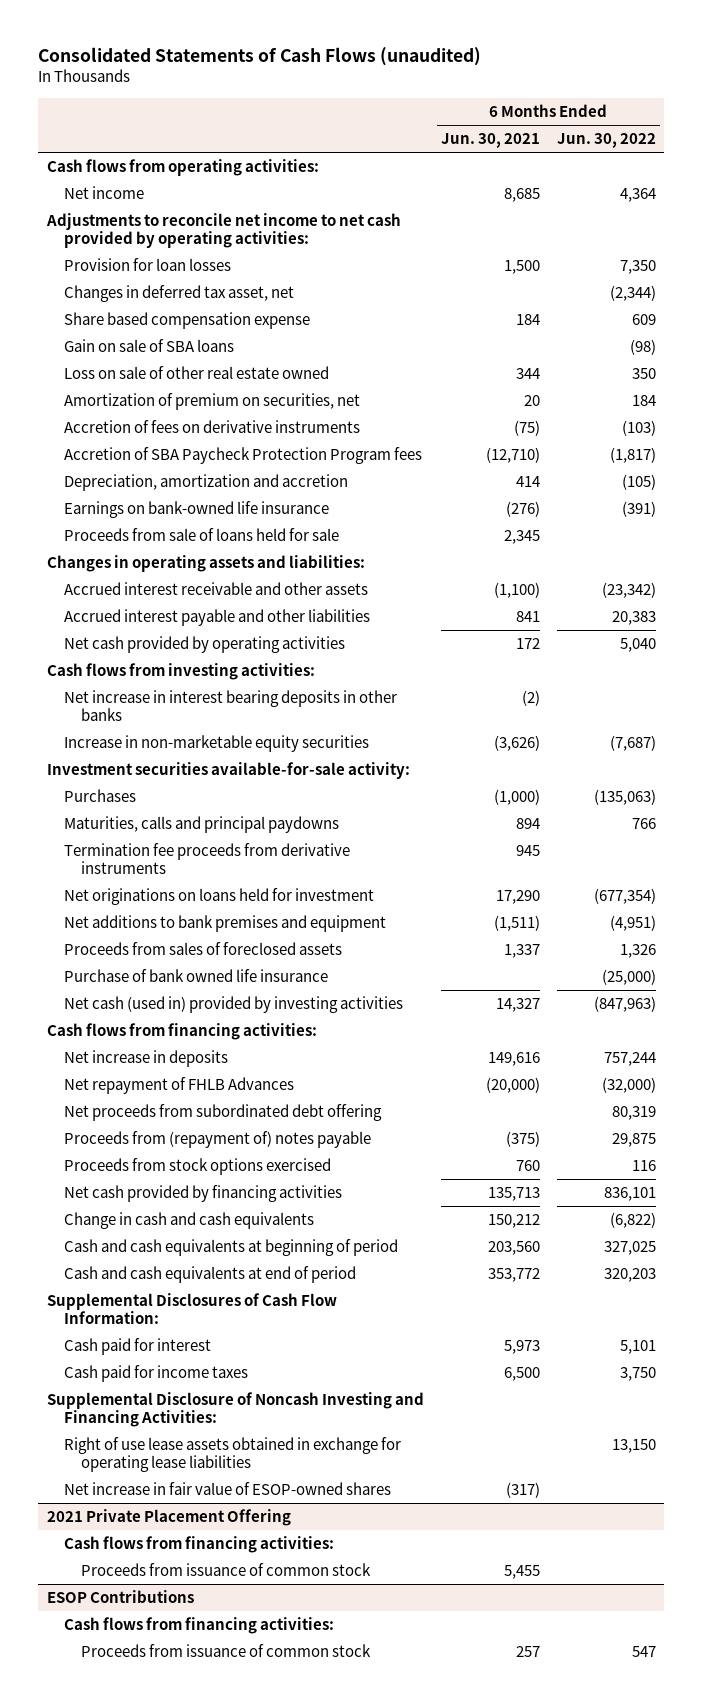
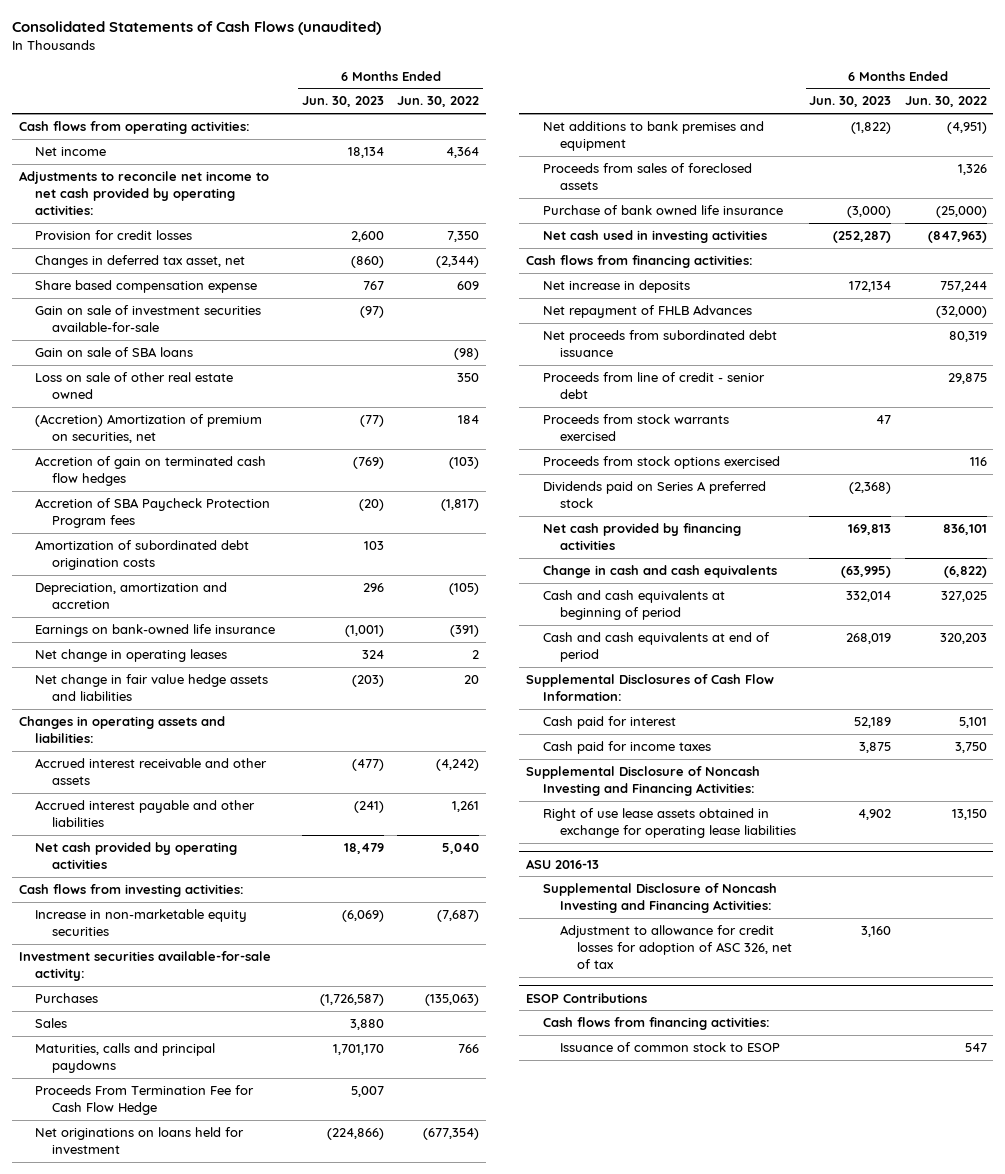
- | 6 Months Ended Jun. 30, 2021 | 6 Months Ended Jun. 30, 2022
+ | 6 Months Ended Jun. 30, 2023 | 6 Months Ended Jun. 30, 2022
- Provision for loan losses | 1,500 | 7,350
+ Provision for credit losses | 2,600 | 7,350
+ Gain on sale of investment securities available-for-sale | (97) |
- Amortization of premium on securities, net | 20 | 184
- Accretion of fees on derivative instruments | (75) | (103)
+ (Accretion) Amortization of premium on securities, net | (77) | 184
+ Accretion of gain on terminated cash flow hedges | (769) | (103)
+ Amortization of subordinated debt origination costs | 103 |
- Proceeds from sale of loans held for sale | 2,345 |
+ Net change in operating leases | 324 | 2
+ Net change in fair value hedge assets and liabilities | (203) | 20
- Accrued interest receivable and other assets | (1,100) | (23,342)
- Accrued interest payable and other liabilities | 841 | 20,383
+ Accrued interest receivable and other assets | (477) | (4,242)
+ Accrued interest payable and other liabilities | (241) | 1,261
- Net increase in interest bearing deposits in other banks | (2) |
+ Sales | 3,880 |
- Termination fee proceeds from derivative instruments | 945 |
+ Proceeds From Termination Fee for Cash Flow Hedge | 5,007 |
- Net cash (used in) provided by investing activities | 14,327 | (847,963)
+ Net cash used in investing activities | (252,287) | (847,963)
- Net proceeds from subordinated debt offering | | 80,319
- Proceeds from (repayment of) notes payable | (375) | 29,875
+ Net proceeds from subordinated debt issuance | | 80,319
+ Proceeds from line of credit - senior debt | | 29,875
+ Proceeds from stock warrants exercised | 47 |
+ Dividends paid on Series A preferred stock | (2,368) |
- Net increase in fair value of ESOP-owned shares | (317) |
- 2021 Private Placement Offering
- Cash flows from financing activities:
- Proceeds from issuance of common stock | 5,455 |
+ ASU 2016-13
+ Supplemental Disclosure of Noncash Investing and Financing Activities:
+ Adjustment to allowance for credit losses for adoption of ASC 326, net of tax | 3,160 |
@ ESOP Contributions
- Proceeds from issuance of common stock | 257 | 547
+ Issuance of common stock to ESOP | | 547

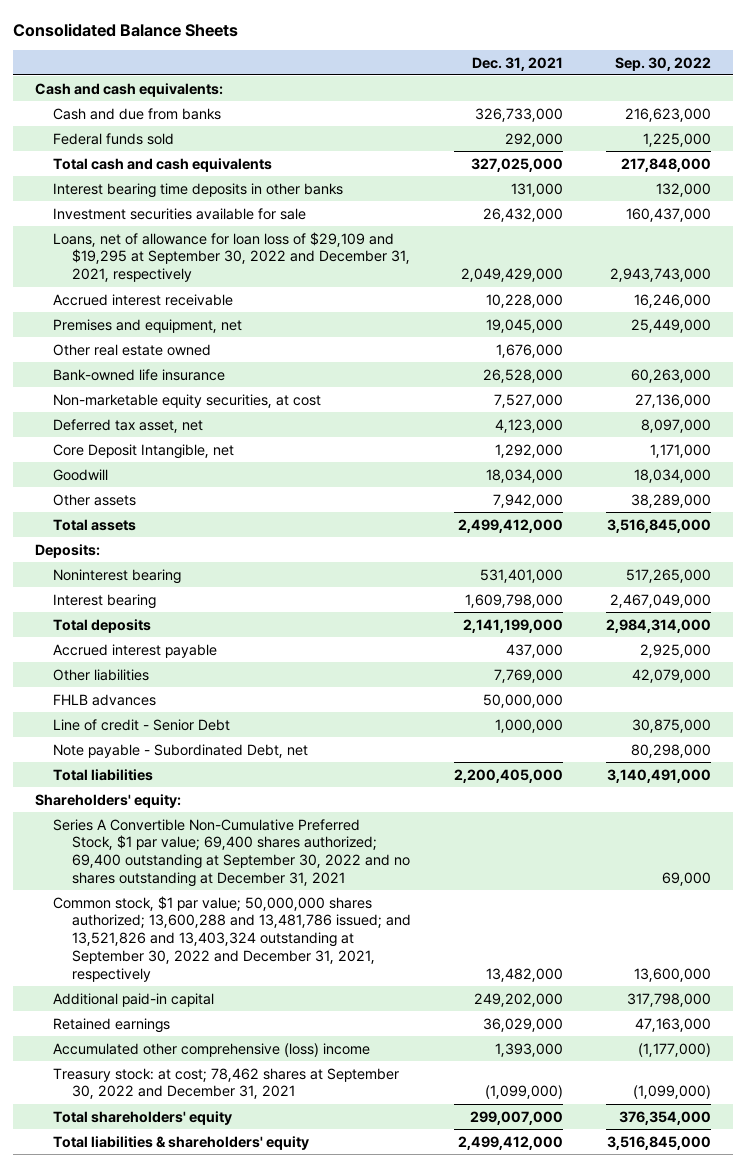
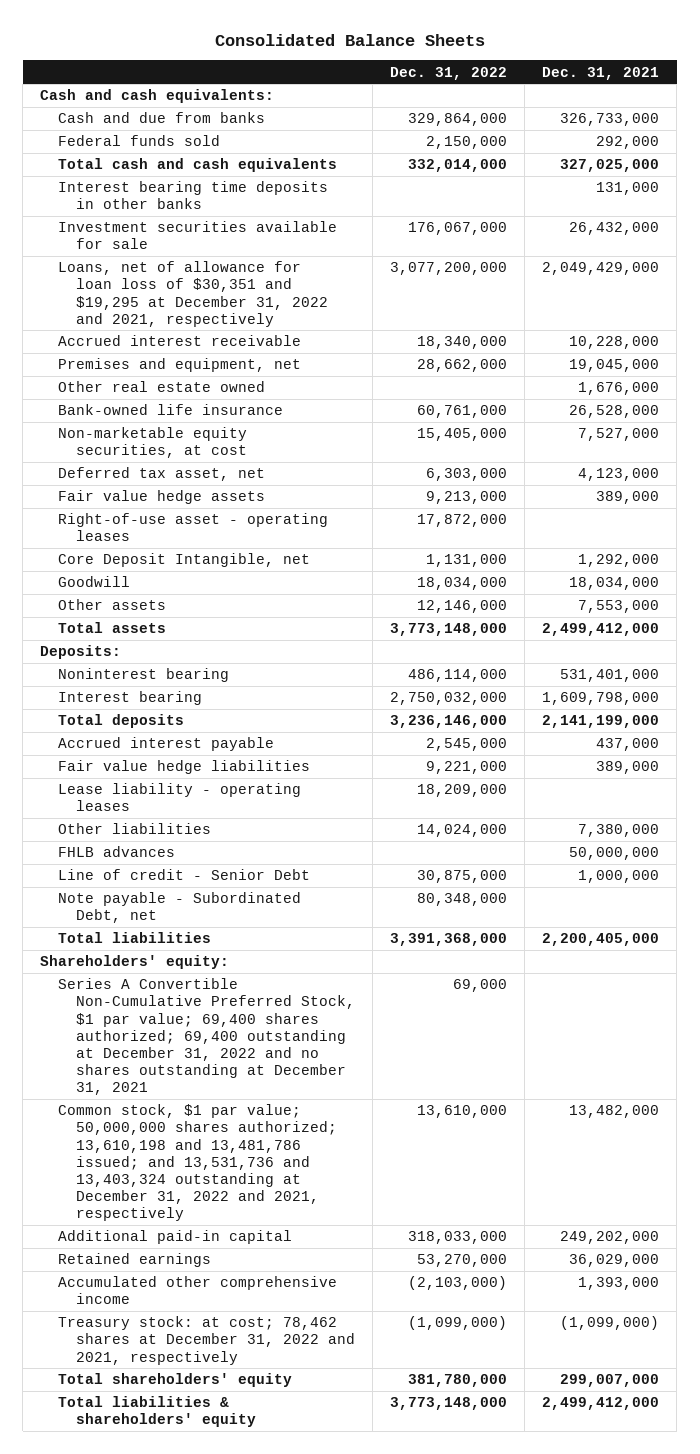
- | Dec. 31, 2021 | Sep. 30, 2022
+ | Dec. 31, 2022 | Dec. 31, 2021
- Loans, net of allowance for loan loss of $29,109 and $19,295 at September 30, 2022 and December 31, 2021, respectively | 2,049,429,000 | 2,943,743,000
+ Loans, net of allowance for loan loss of $30,351 and $19,295 at December 31, 2022 and 2021, respectively | 3,077,200,000 | 2,049,429,000
+ Fair value hedge assets | 9,213,000 | 389,000
+ Right-of-use asset - operating leases | 17,872,000 |
- Other assets | 7,942,000 | 38,289,000
+ Other assets | 12,146,000 | 7,553,000
- Other liabilities | 7,769,000 | 42,079,000
+ Fair value hedge liabilities | 9,221,000 | 389,000
+ Lease liability - operating leases | 18,209,000 |
+ Other liabilities | 14,024,000 | 7,380,000
- Series A Convertible Non-Cumulative Preferred Stock, $1 par value; 69,400 shares authorized; 69,400 outstanding at September 30, 2022 and no shares outstanding at December 31, 2021 | | 69,000
- Common stock, $1 par value; 50,000,000 shares authorized; 13,600,288 and 13,481,786 issued; and 13,521,826 and 13,403,324 outstanding at September 30, 2022 and December 31, 2021, respectively | 13,482,000 | 13,600,000
+ Series A Convertible Non-Cumulative Preferred Stock, $1 par value; 69,400 shares authorized; 69,400 outstanding at December 31, 2022 and no shares outstanding at December 31, 2021 | 69,000 |
+ Common stock, $1 par value; 50,000,000 shares authorized; 13,610,198 and 13,481,786 issued; and 13,531,736 and 13,403,324 outstanding at December 31, 2022 and 2021, respectively | 13,610,000 | 13,482,000
- Accumulated other comprehensive (loss) income | 1,393,000 | (1,177,000)
- Treasury stock: at cost; 78,462 shares at September 30, 2022 and December 31, 2021 | (1,099,000) | (1,099,000)
+ Accumulated other comprehensive income | (2,103,000) | 1,393,000
+ Treasury stock: at cost; 78,462 shares at December 31, 2022 and 2021, respectively | (1,099,000) | (1,099,000)

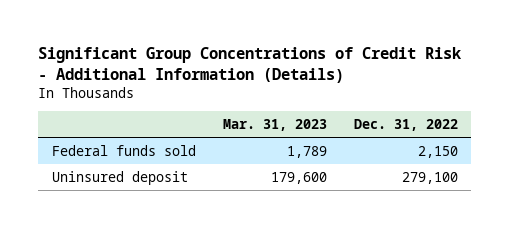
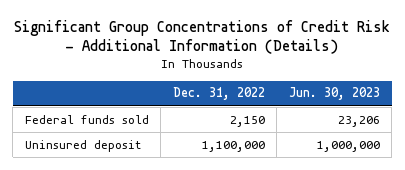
- | Mar. 31, 2023 | Dec. 31, 2022
+ | Dec. 31, 2022 | Jun. 30, 2023
- Uninsured deposit | 179,600 | 279,100
+ Uninsured deposit | 1,100,000 | 1,000,000

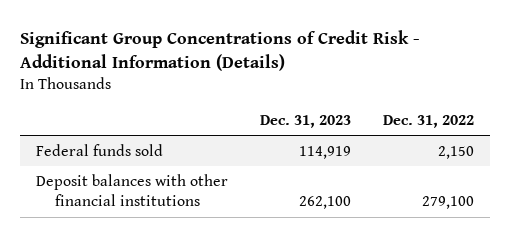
- | Dec. 31, 2022 | Jun. 30, 2023
+ | Dec. 31, 2023 | Dec. 31, 2022
- Uninsured deposit | 1,100,000 | 1,000,000
+ Deposit balances with other financial institutions | 262,100 | 279,100

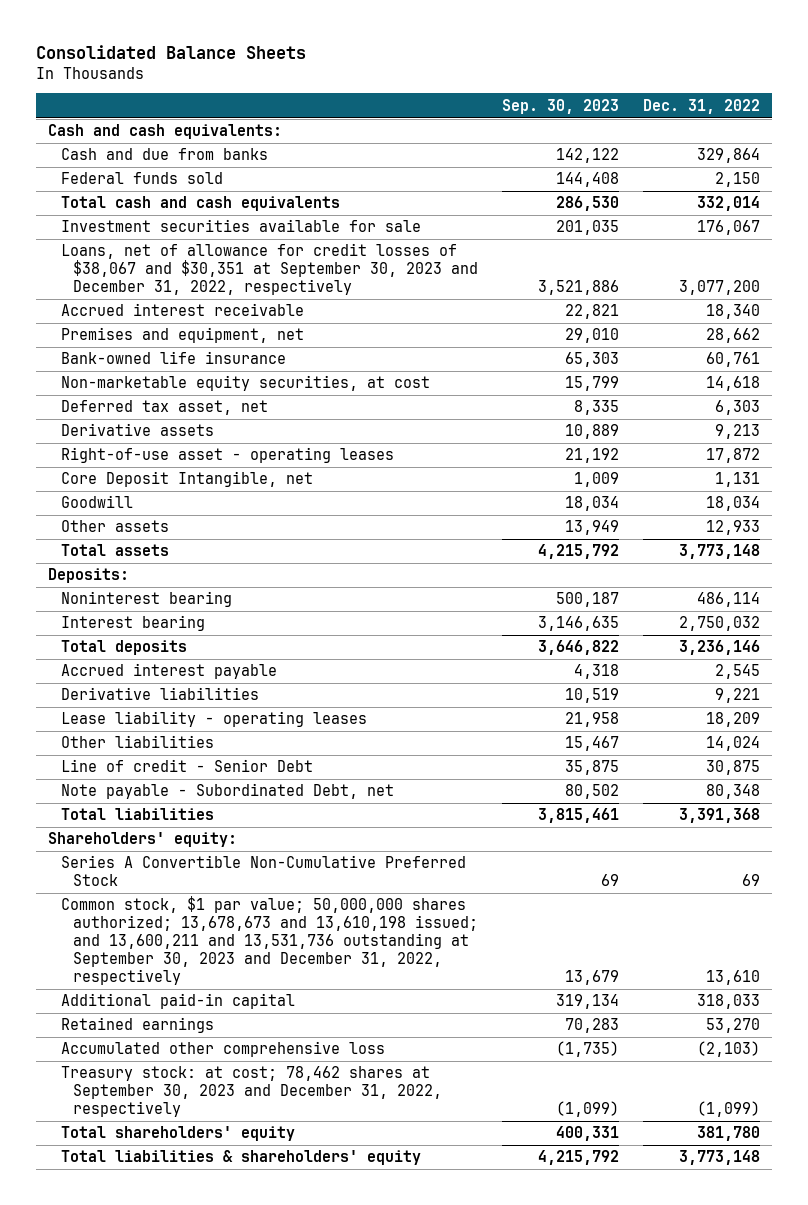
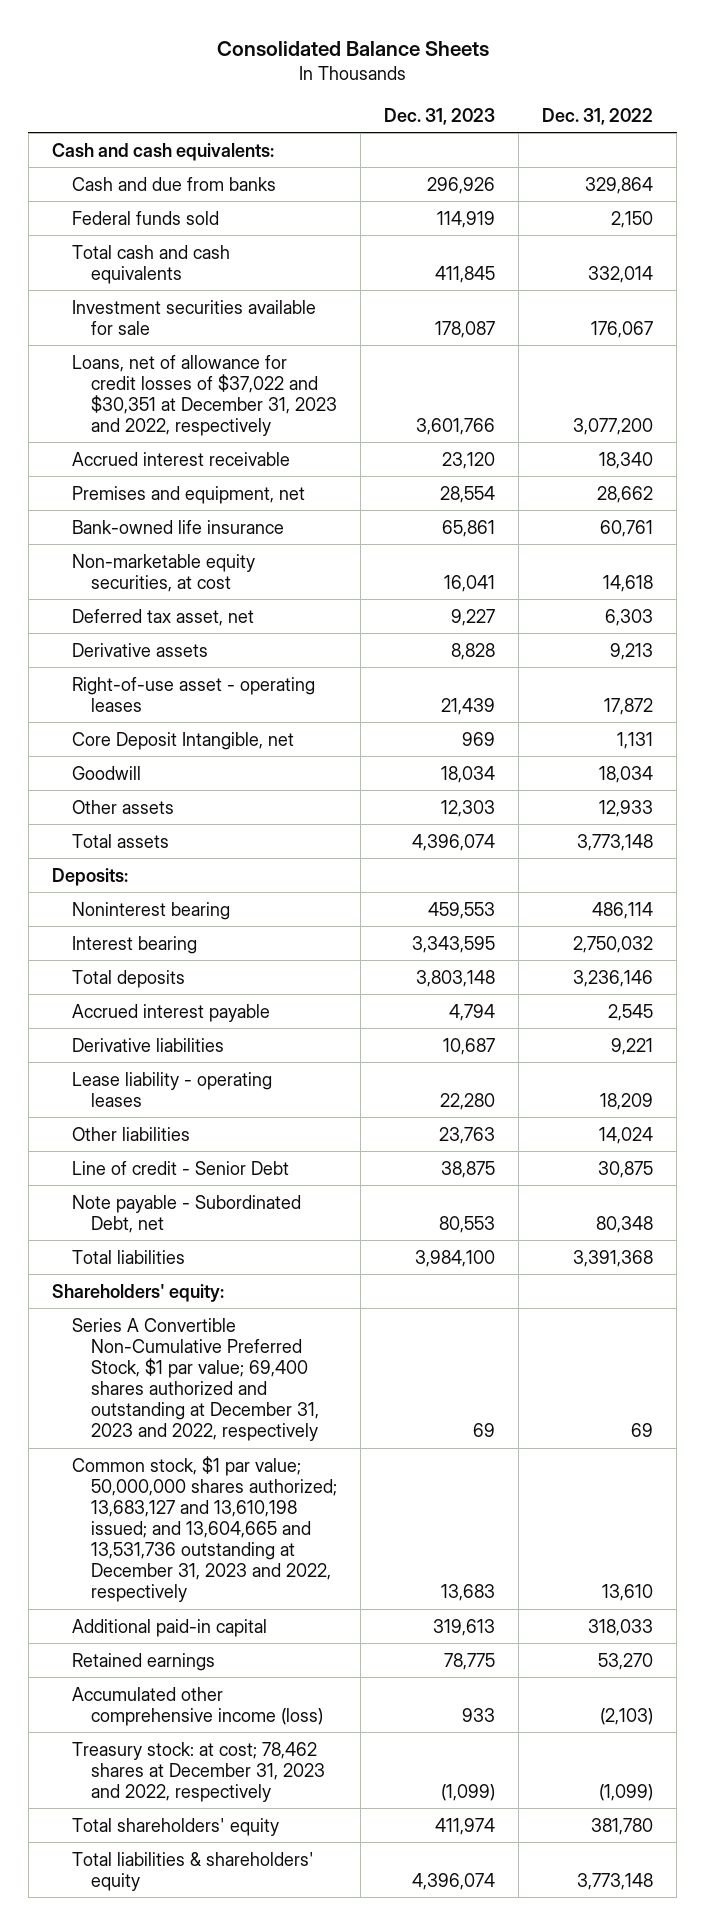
- | Sep. 30, 2023 | Dec. 31, 2022
+ | Dec. 31, 2023 | Dec. 31, 2022
- Loans, net of allowance for credit losses of $38,067 and $30,351 at September 30, 2023 and December 31, 2022, respectively | 3,521,886 | 3,077,200
+ Loans, net of allowance for credit losses of $37,022 and $30,351 at December 31, 2023 and 2022, respectively | 3,601,766 | 3,077,200
- Series A Convertible Non-Cumulative Preferred Stock | 69 | 69
- Common stock, $1 par value; 50,000,000 shares authorized; 13,678,673 and 13,610,198 issued; and 13,600,211 and 13,531,736 outstanding at September 30, 2023 and December 31, 2022, respectively | 13,679 | 13,610
+ Series A Convertible Non-Cumulative Preferred Stock, $1 par value; 69,400 shares authorized and outstanding at December 31, 2023 and 2022, respectively | 69 | 69
+ Common stock, $1 par value; 50,000,000 shares authorized; 13,683,127 and 13,610,198 issued; and 13,604,665 and 13,531,736 outstanding at December 31, 2023 and 2022, respectively | 13,683 | 13,610
- Accumulated other comprehensive loss | (1,735) | (2,103)
- Treasury stock: at cost; 78,462 shares at September 30, 2023 and December 31, 2022, respectively | (1,099) | (1,099)
+ Accumulated other comprehensive income (loss) | 933 | (2,103)
+ Treasury stock: at cost; 78,462 shares at December 31, 2023 and 2022, respectively | (1,099) | (1,099)

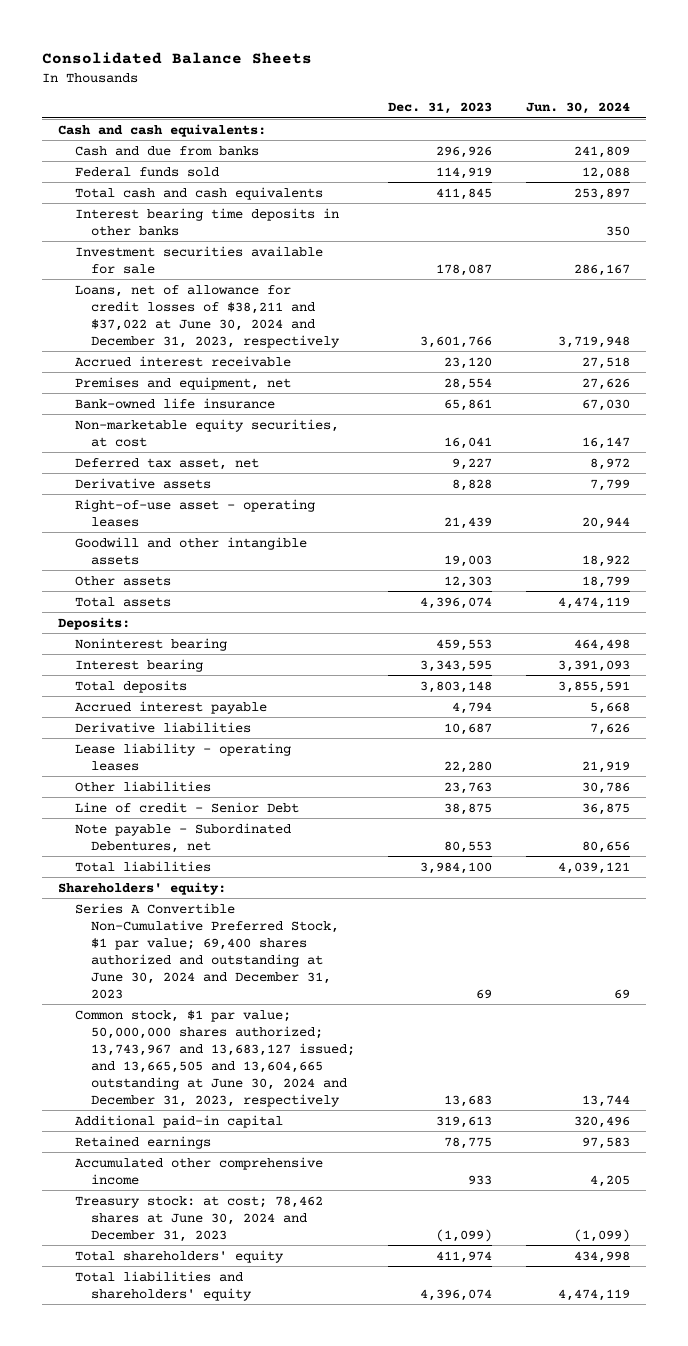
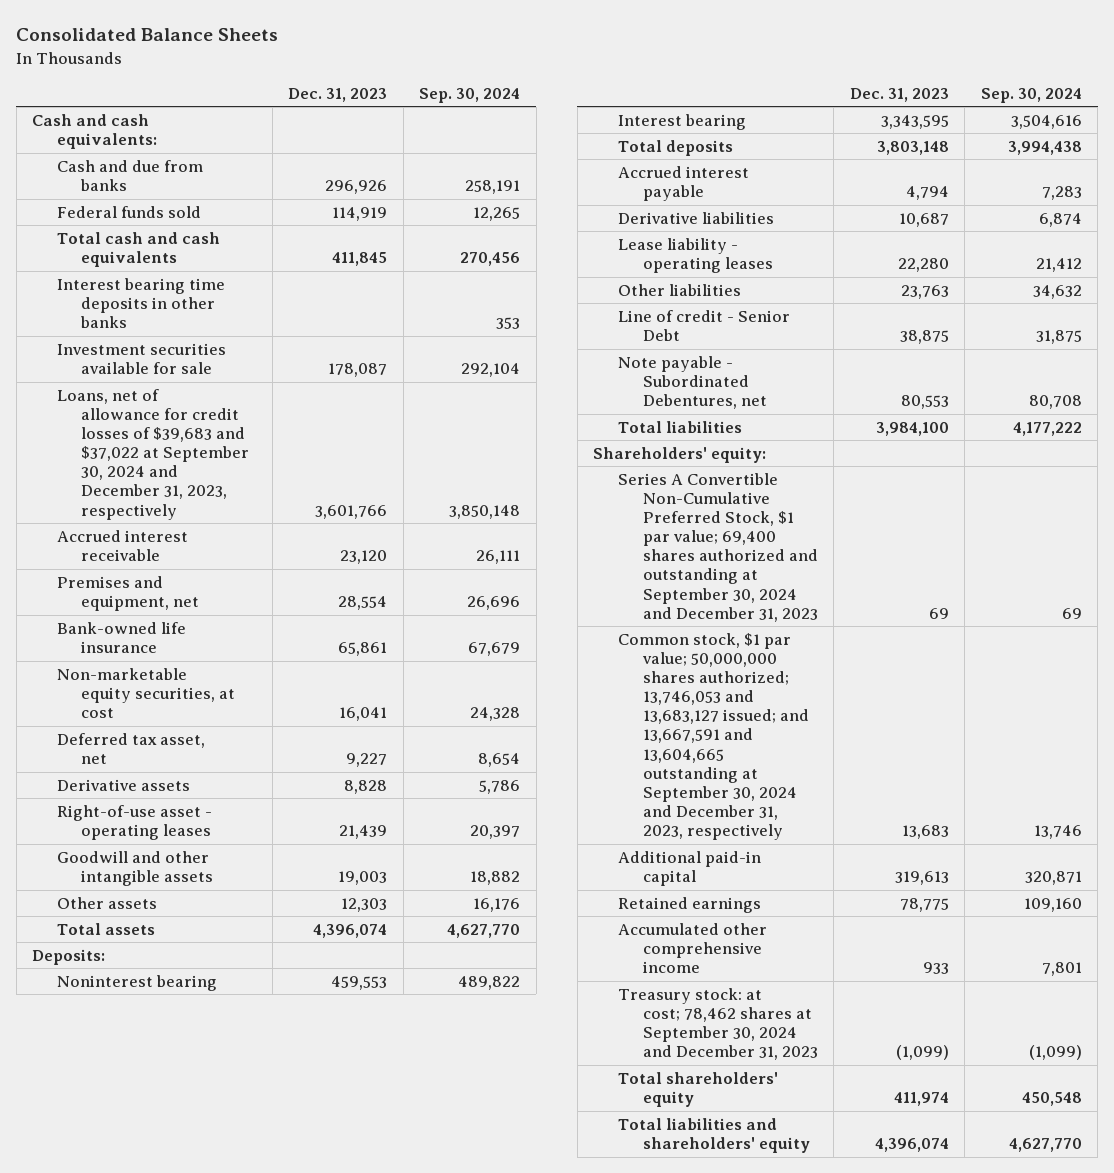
- | Dec. 31, 2023 | Jun. 30, 2024
+ | Dec. 31, 2023 | Sep. 30, 2024
- Loans, net of allowance for credit losses of $38,211 and $37,022 at June 30, 2024 and December 31, 2023, respectively | 3,601,766 | 3,719,948
+ Loans, net of allowance for credit losses of $39,683 and $37,022 at September 30, 2024 and December 31, 2023, respectively | 3,601,766 | 3,850,148
- Series A Convertible Non-Cumulative Preferred Stock, $1 par value; 69,400 shares authorized and outstanding at June 30, 2024 and December 31, 2023 | 69 | 69
- Common stock, $1 par value; 50,000,000 shares authorized; 13,743,967 and 13,683,127 issued; and 13,665,505 and 13,604,665 outstanding at June 30, 2024 and December 31, 2023, respectively | 13,683 | 13,744
+ Series A Convertible Non-Cumulative Preferred Stock, $1 par value; 69,400 shares authorized and outstanding at September 30, 2024 and December 31, 2023 | 69 | 69
+ Common stock, $1 par value; 50,000,000 shares authorized; 13,746,053 and 13,683,127 issued; and 13,667,591 and 13,604,665 outstanding at September 30, 2024 and December 31, 2023, respectively | 13,683 | 13,746
- Treasury stock: at cost; 78,462 shares at June 30, 2024 and December 31, 2023 | (1,099) | (1,099)
+ Treasury stock: at cost; 78,462 shares at September 30, 2024 and December 31, 2023 | (1,099) | (1,099)

